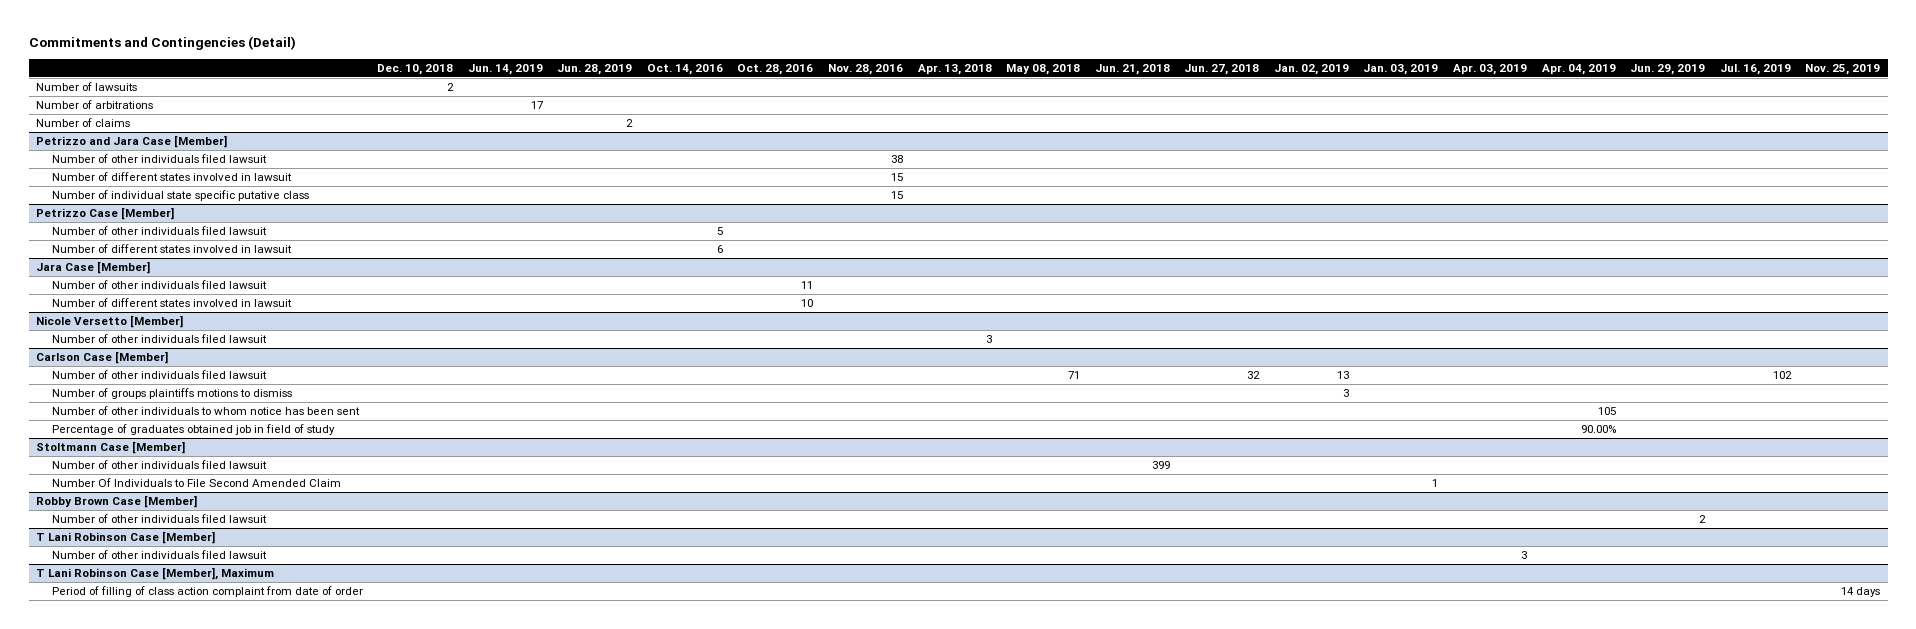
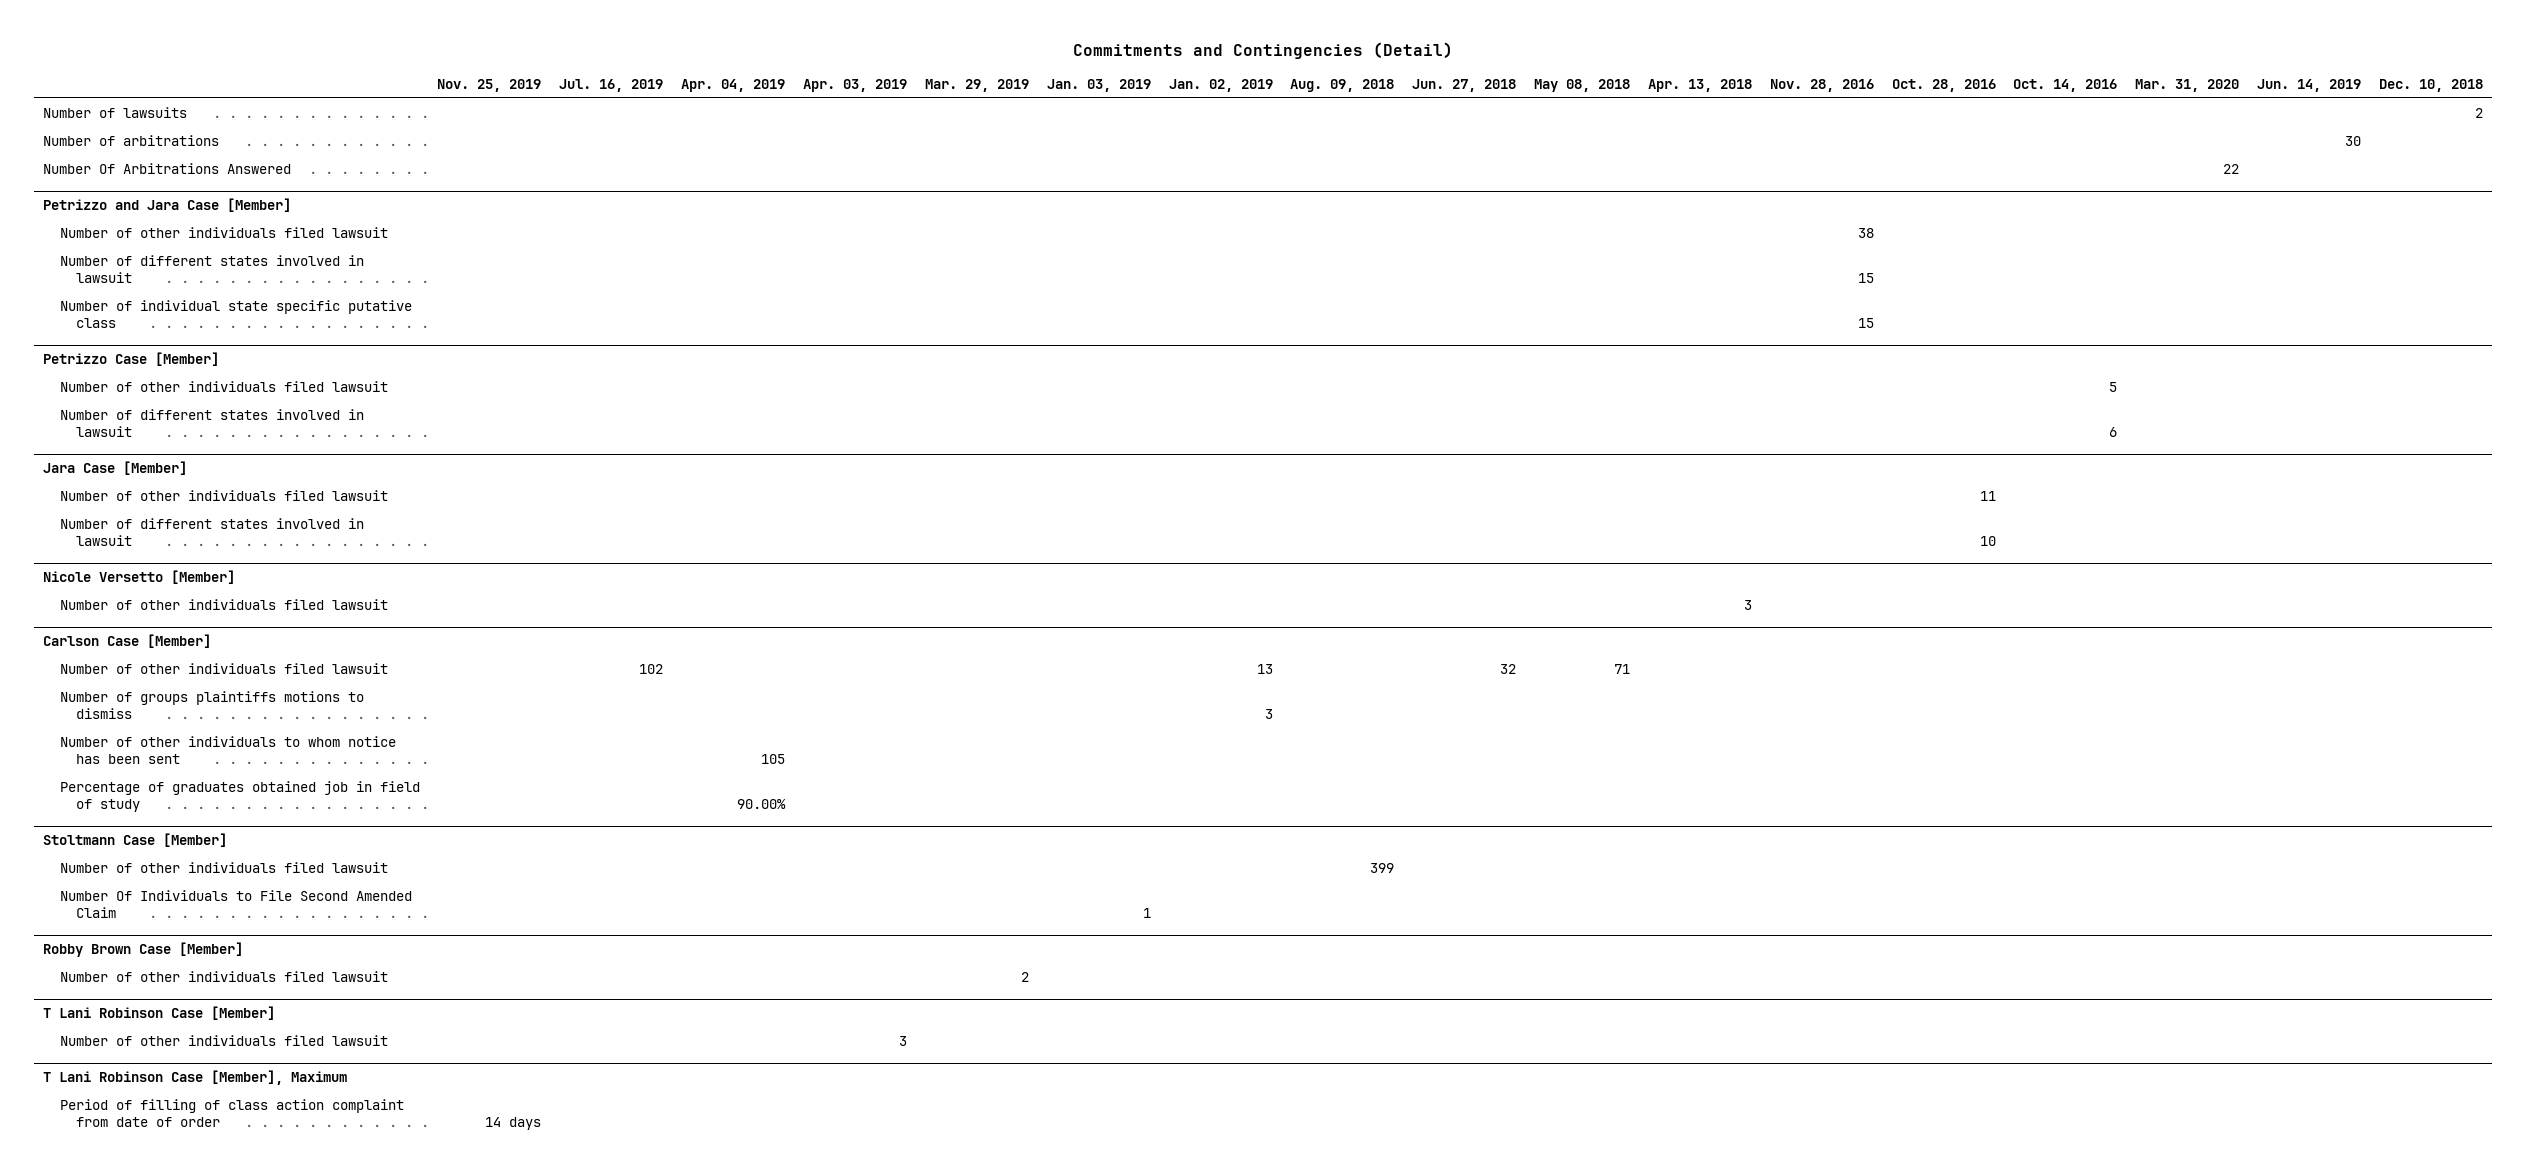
- | Dec. 10, 2018 | Jun. 14, 2019 | Jun. 28, 2019 | Oct. 14, 2016 | Oct. 28, 2016 | Nov. 28, 2016 | Apr. 13, 2018 | May 08, 2018 | Jun. 21, 2018 | Jun. 27, 2018 | Jan. 02, 2019 | Jan. 03, 2019 | Apr. 03, 2019 | Apr. 04, 2019 | Jun. 29, 2019 | Jul. 16, 2019 | Nov. 25, 2019
+ | Nov. 25, 2019 | Jul. 16, 2019 | Apr. 04, 2019 | Apr. 03, 2019 | Mar. 29, 2019 | Jan. 03, 2019 | Jan. 02, 2019 | Aug. 09, 2018 | Jun. 27, 2018 | May 08, 2018 | Apr. 13, 2018 | Nov. 28, 2016 | Oct. 28, 2016 | Oct. 14, 2016 | Mar. 31, 2020 | Jun. 14, 2019 | Dec. 10, 2018
- Number of arbitrations | | 17 | | | | | | | | | | | | | | |
- Number of claims | | | 2 | | | | | | | | | | | | | |
+ Number of arbitrations | | | | | | | | | | | | | | | | 30 |
+ Number Of Arbitrations Answered | | | | | | | | | | | | | | | 22 | |

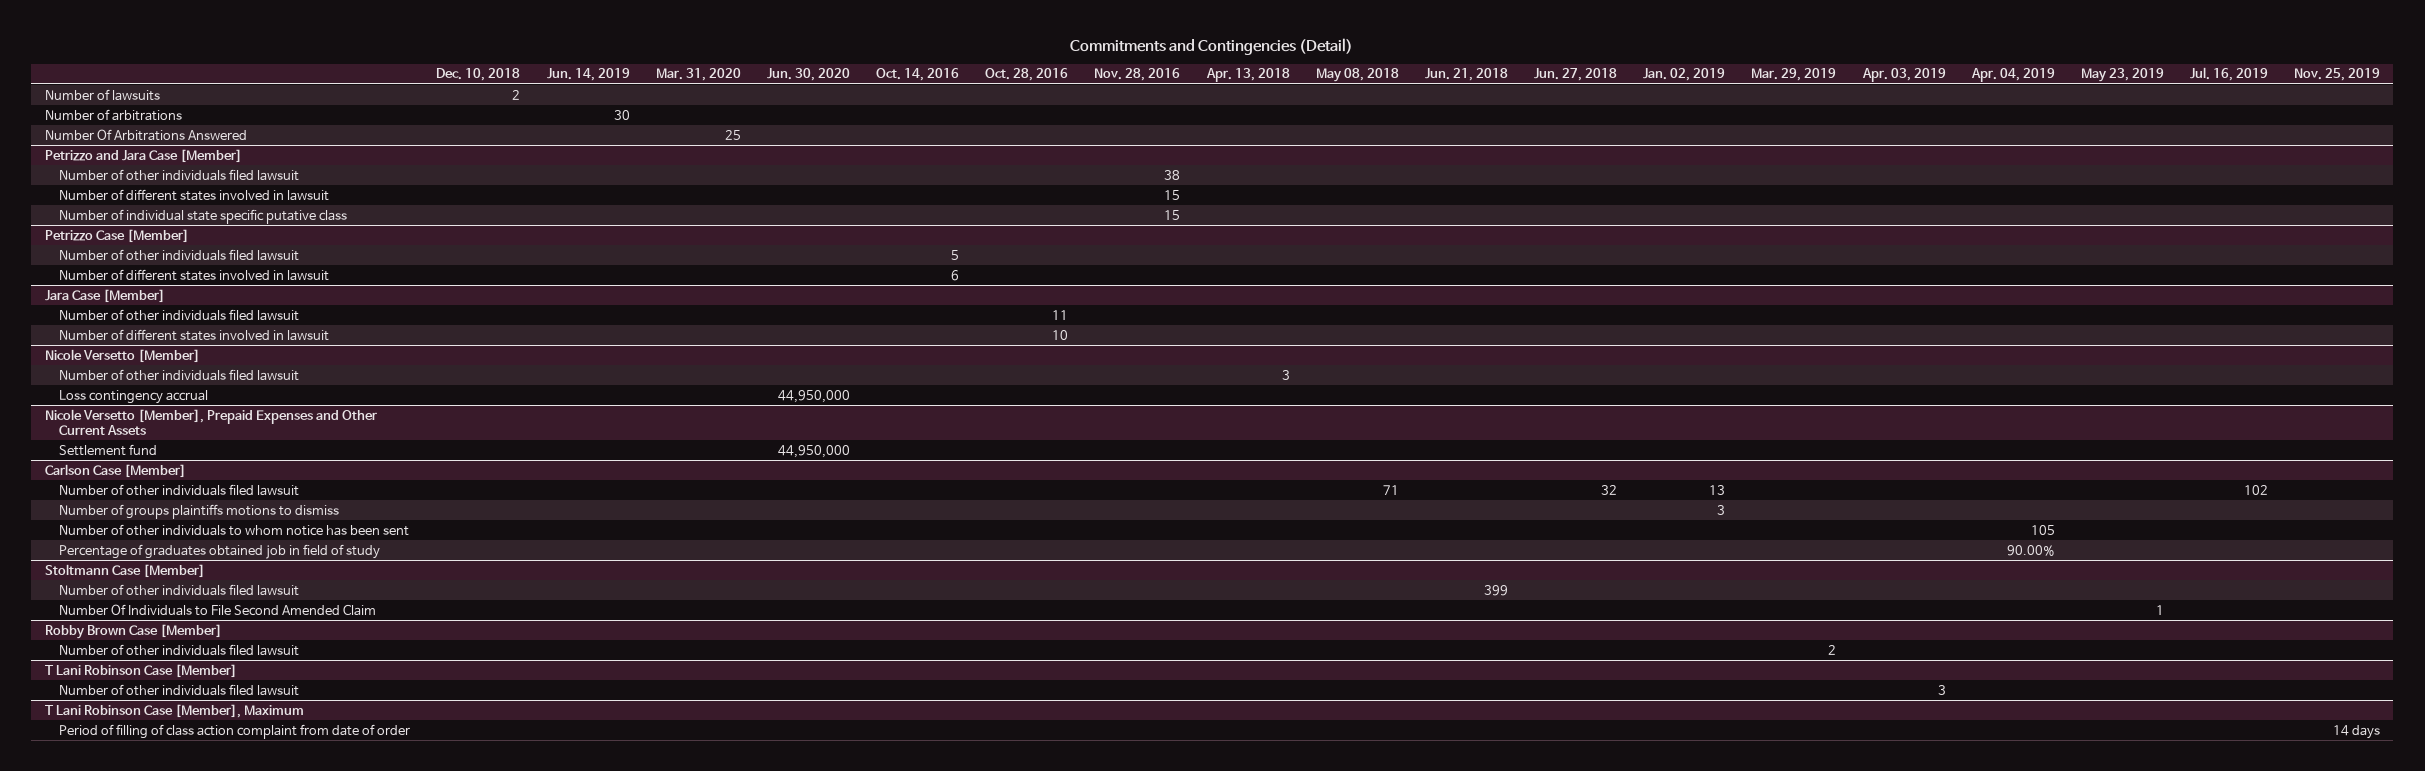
- | Nov. 25, 2019 | Jul. 16, 2019 | Apr. 04, 2019 | Apr. 03, 2019 | Mar. 29, 2019 | Jan. 03, 2019 | Jan. 02, 2019 | Aug. 09, 2018 | Jun. 27, 2018 | May 08, 2018 | Apr. 13, 2018 | Nov. 28, 2016 | Oct. 28, 2016 | Oct. 14, 2016 | Mar. 31, 2020 | Jun. 14, 2019 | Dec. 10, 2018
+ | Dec. 10, 2018 | Jun. 14, 2019 | Mar. 31, 2020 | Jun. 30, 2020 | Oct. 14, 2016 | Oct. 28, 2016 | Nov. 28, 2016 | Apr. 13, 2018 | May 08, 2018 | Jun. 21, 2018 | Jun. 27, 2018 | Jan. 02, 2019 | Mar. 29, 2019 | Apr. 03, 2019 | Apr. 04, 2019 | May 23, 2019 | Jul. 16, 2019 | Nov. 25, 2019
- Number Of Arbitrations Answered | | | | | | | | | | | | | | | 22 | |
+ Number Of Arbitrations Answered | | | 25 | | | | | | | | | | | | | | |
@ Nicole Versetto [Member]
+ Loss contingency accrual | | | | 44,950,000 | | | | | | | | | | | | | |
+ Nicole Versetto [Member], Prepaid Expenses and Other Current Assets
+ Settlement fund | | | | 44,950,000 | | | | | | | | | | | | | |

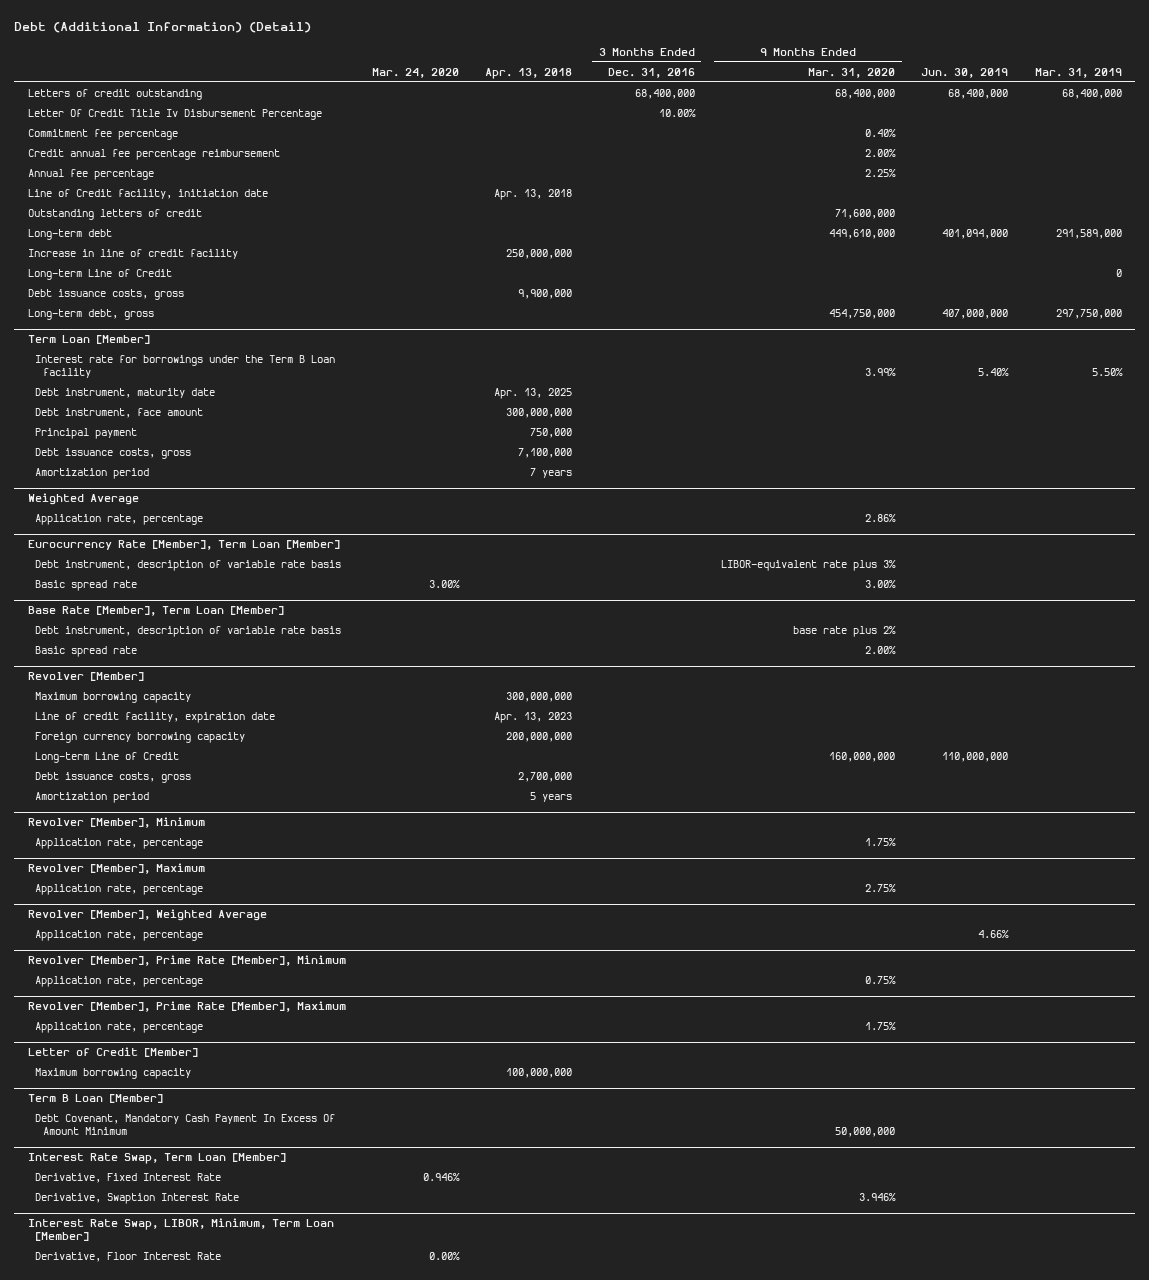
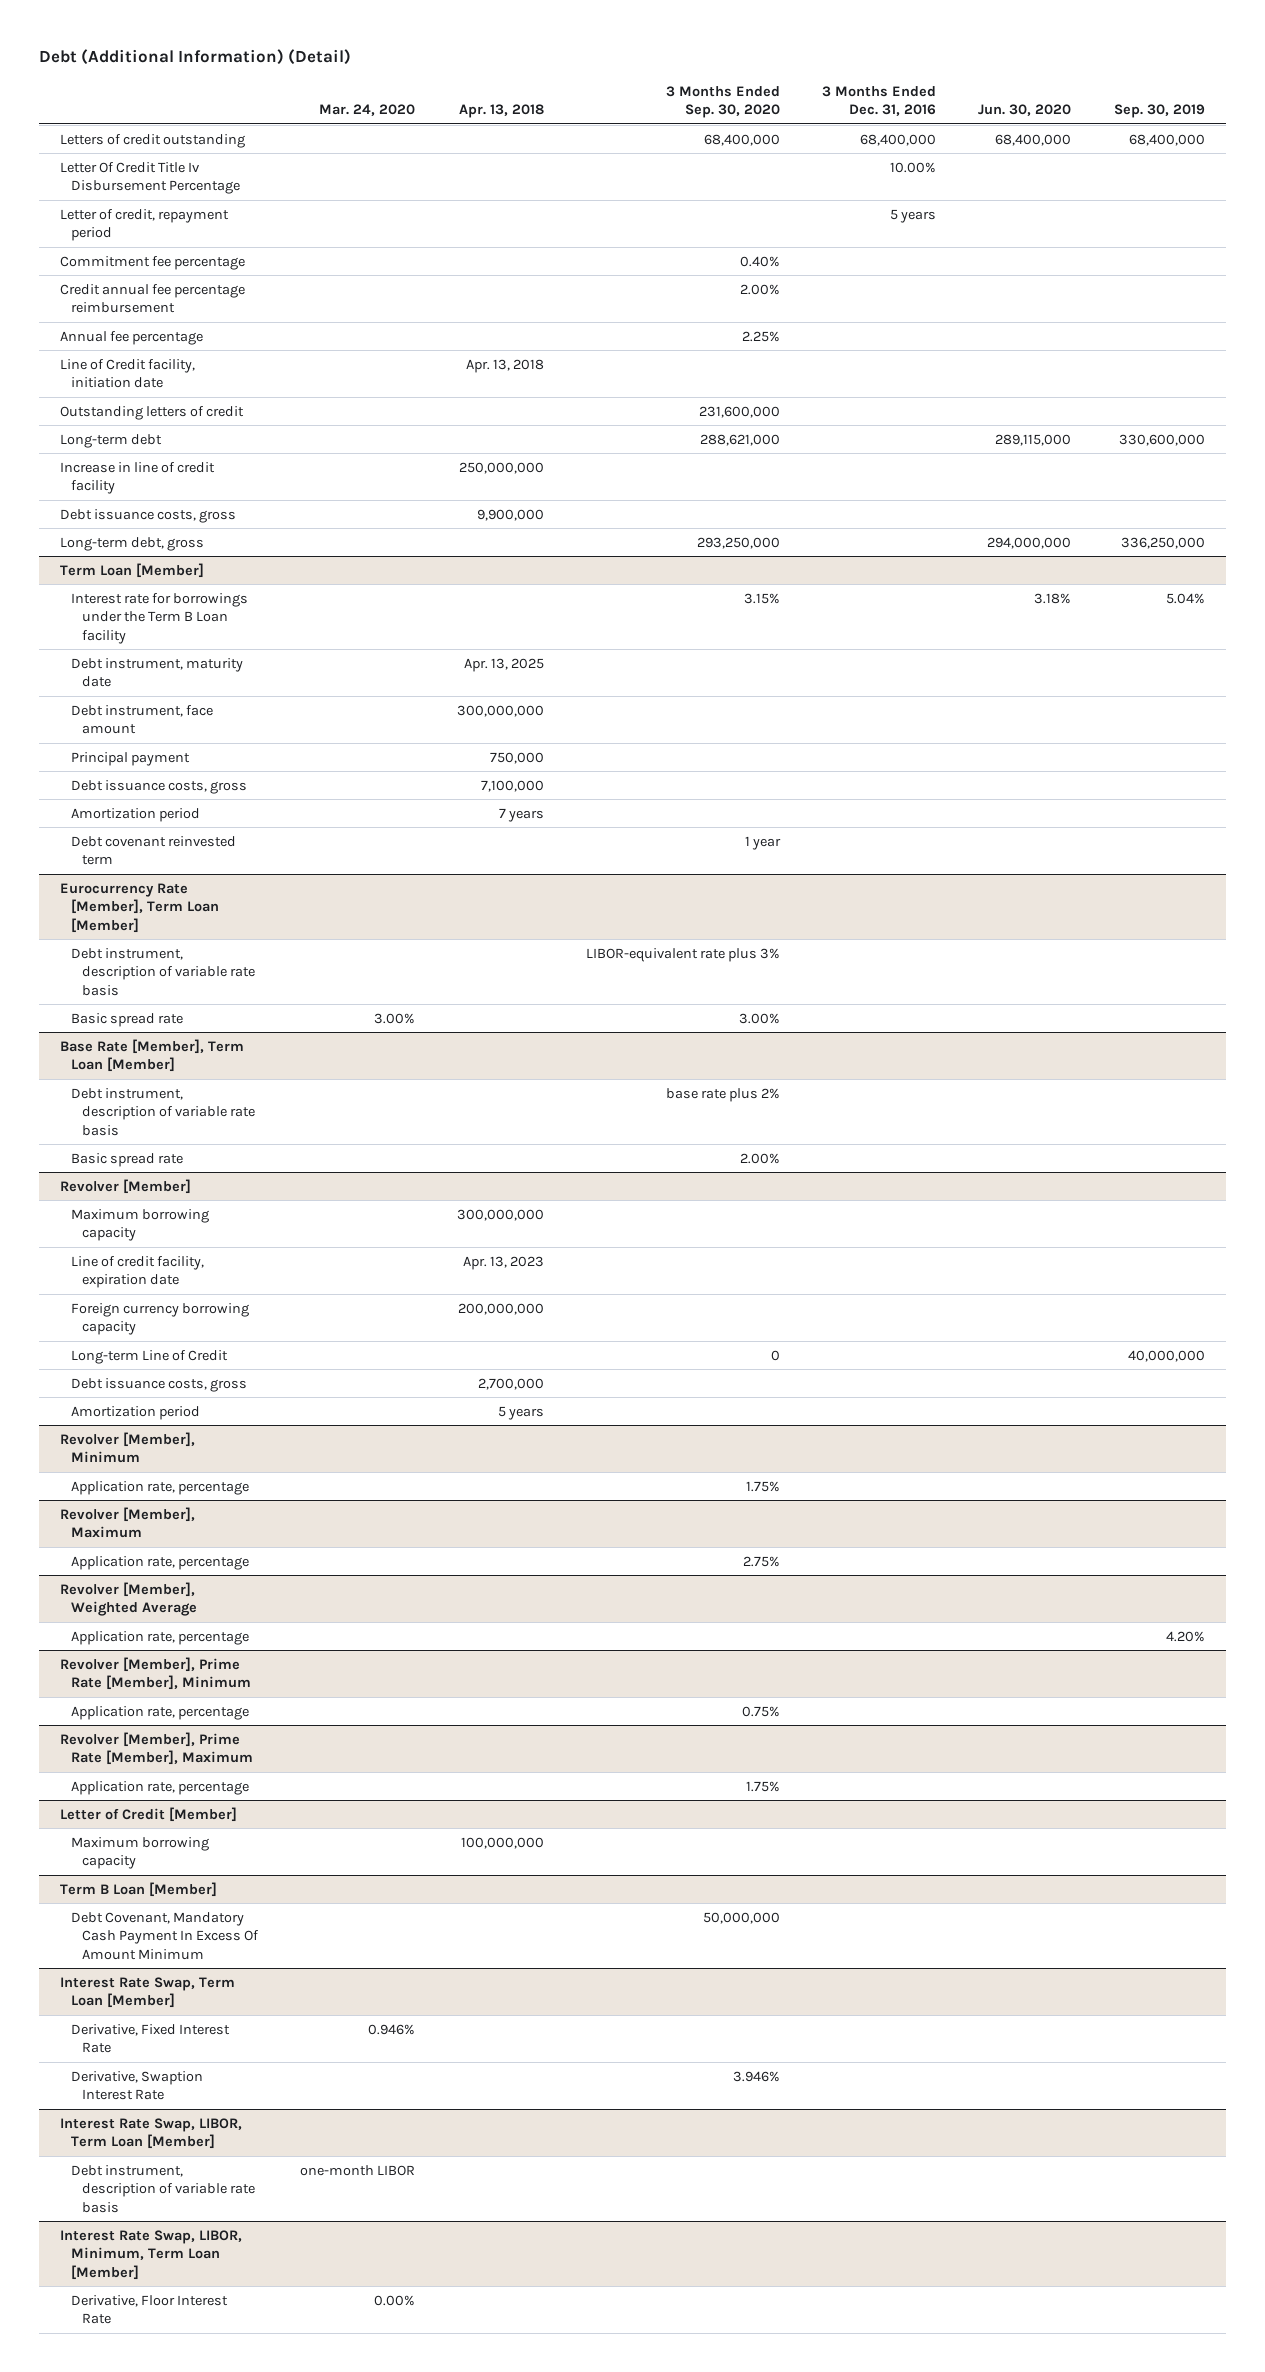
- | Mar. 24, 2020 | Apr. 13, 2018 | 3 Months Ended Dec. 31, 2016 | 9 Months Ended Mar. 31, 2020 | Jun. 30, 2019 | Mar. 31, 2019
+ | Mar. 24, 2020 | Apr. 13, 2018 | 3 Months Ended Sep. 30, 2020 | 3 Months Ended Dec. 31, 2016 | Jun. 30, 2020 | Sep. 30, 2019
+ Letter of credit, repayment period | | | | 5 years | |
- Long-term Line of Credit | | | | | | 0
- Weighted Average
- Application rate, percentage | | | | 2.86% | |
@ Term Loan [Member]
+ Debt covenant reinvested term | | | 1 year | | |
+ Interest Rate Swap, LIBOR, Term Loan [Member]
+ Debt instrument, description of variable rate basis | one-month LIBOR | | | | |

